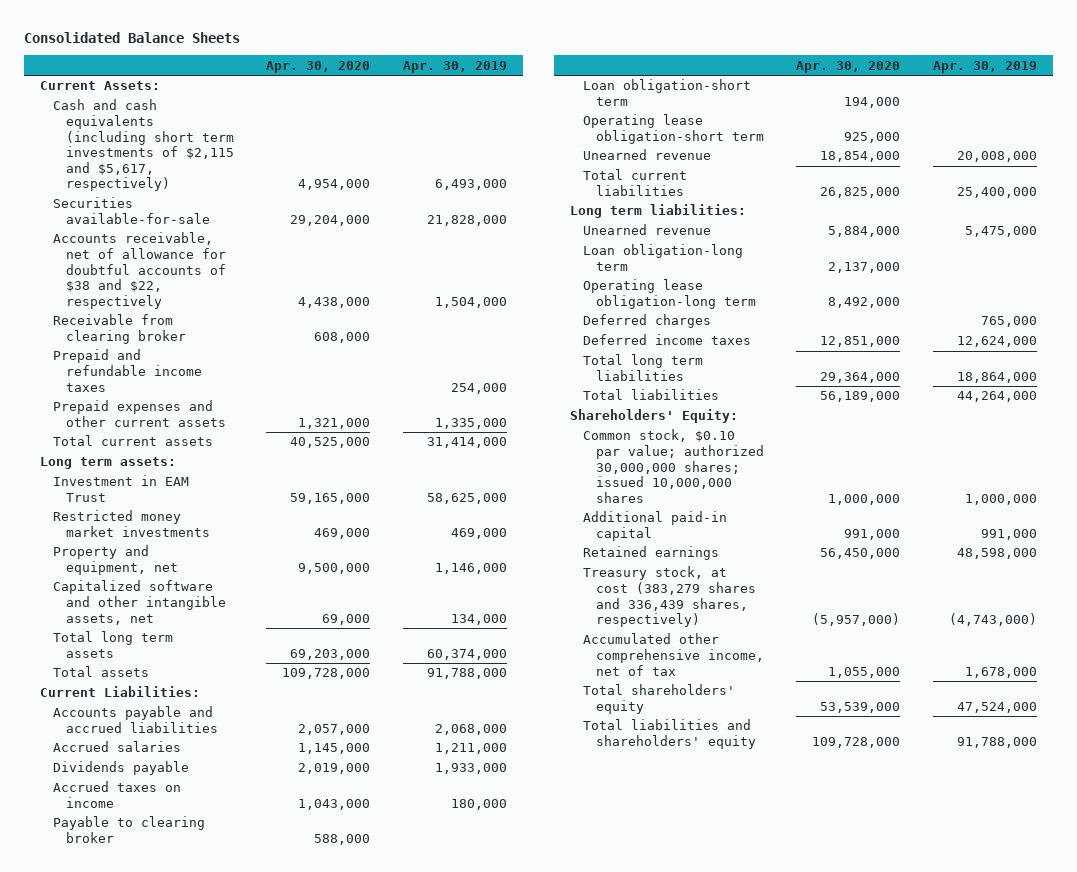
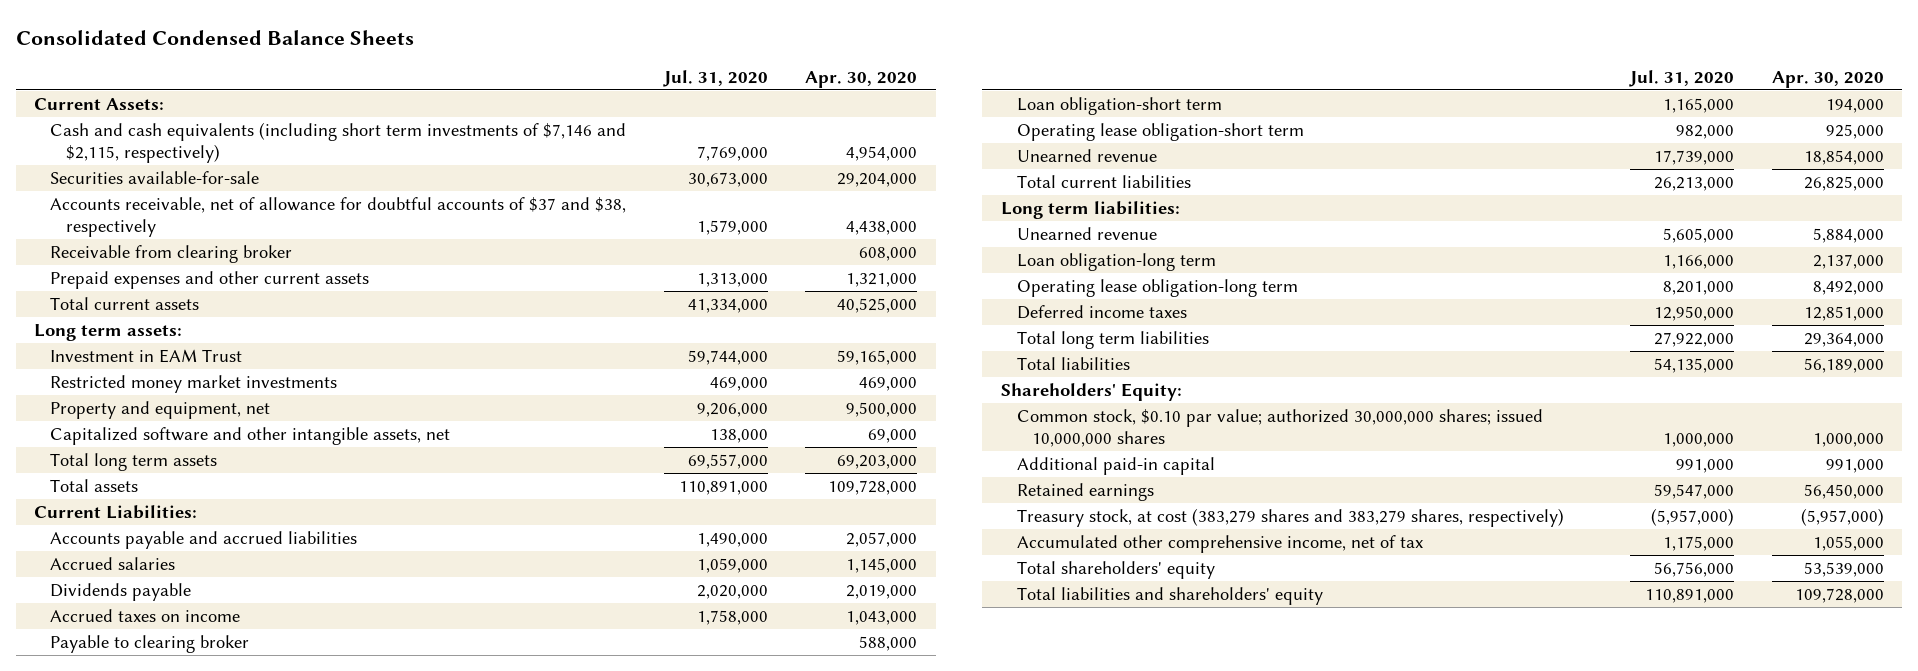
- Consolidated Balance Sheets
+ Consolidated Condensed Balance Sheets
- | Apr. 30, 2020 | Apr. 30, 2019
+ | Jul. 31, 2020 | Apr. 30, 2020
- Cash and cash equivalents (including short term investments of $2,115 and $5,617, respectively) | 4,954,000 | 6,493,000
+ Cash and cash equivalents (including short term investments of $7,146 and $2,115, respectively) | 7,769,000 | 4,954,000
- Accounts receivable, net of allowance for doubtful accounts of $38 and $22, respectively | 4,438,000 | 1,504,000
+ Accounts receivable, net of allowance for doubtful accounts of $37 and $38, respectively | 1,579,000 | 4,438,000
- Prepaid and refundable income taxes | | 254,000
- Deferred charges | | 765,000
- Treasury stock, at cost (383,279 shares and 336,439 shares, respectively) | (5,957,000) | (4,743,000)
+ Treasury stock, at cost (383,279 shares and 383,279 shares, respectively) | (5,957,000) | (5,957,000)

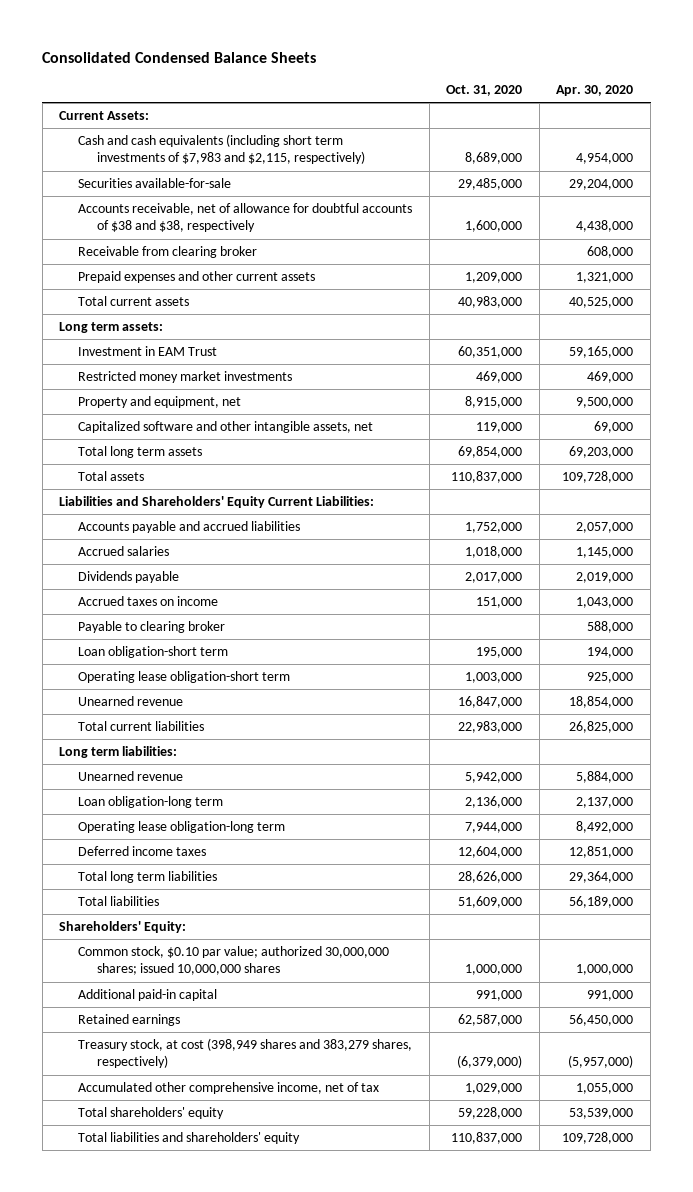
- | Jul. 31, 2020 | Apr. 30, 2020
+ | Oct. 31, 2020 | Apr. 30, 2020
- Cash and cash equivalents (including short term investments of $7,146 and $2,115, respectively) | 7,769,000 | 4,954,000
+ Cash and cash equivalents (including short term investments of $7,983 and $2,115, respectively) | 8,689,000 | 4,954,000
- Accounts receivable, net of allowance for doubtful accounts of $37 and $38, respectively | 1,579,000 | 4,438,000
+ Accounts receivable, net of allowance for doubtful accounts of $38 and $38, respectively | 1,600,000 | 4,438,000
- Current Liabilities:
+ Liabilities and Shareholders' Equity Current Liabilities:
- Treasury stock, at cost (383,279 shares and 383,279 shares, respectively) | (5,957,000) | (5,957,000)
+ Treasury stock, at cost (398,949 shares and 383,279 shares, respectively) | (6,379,000) | (5,957,000)

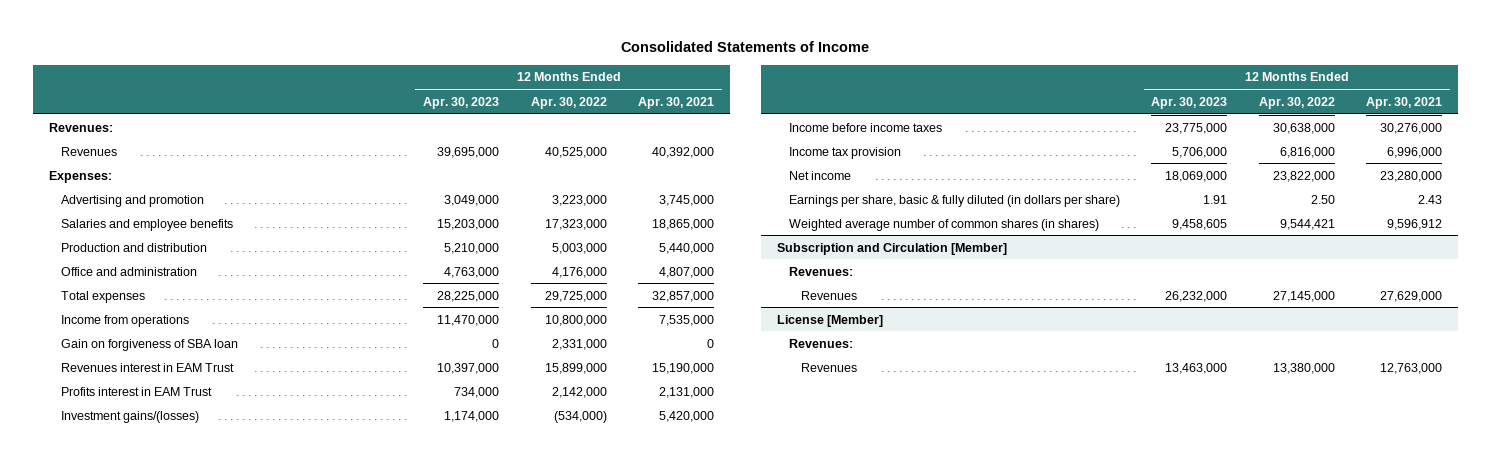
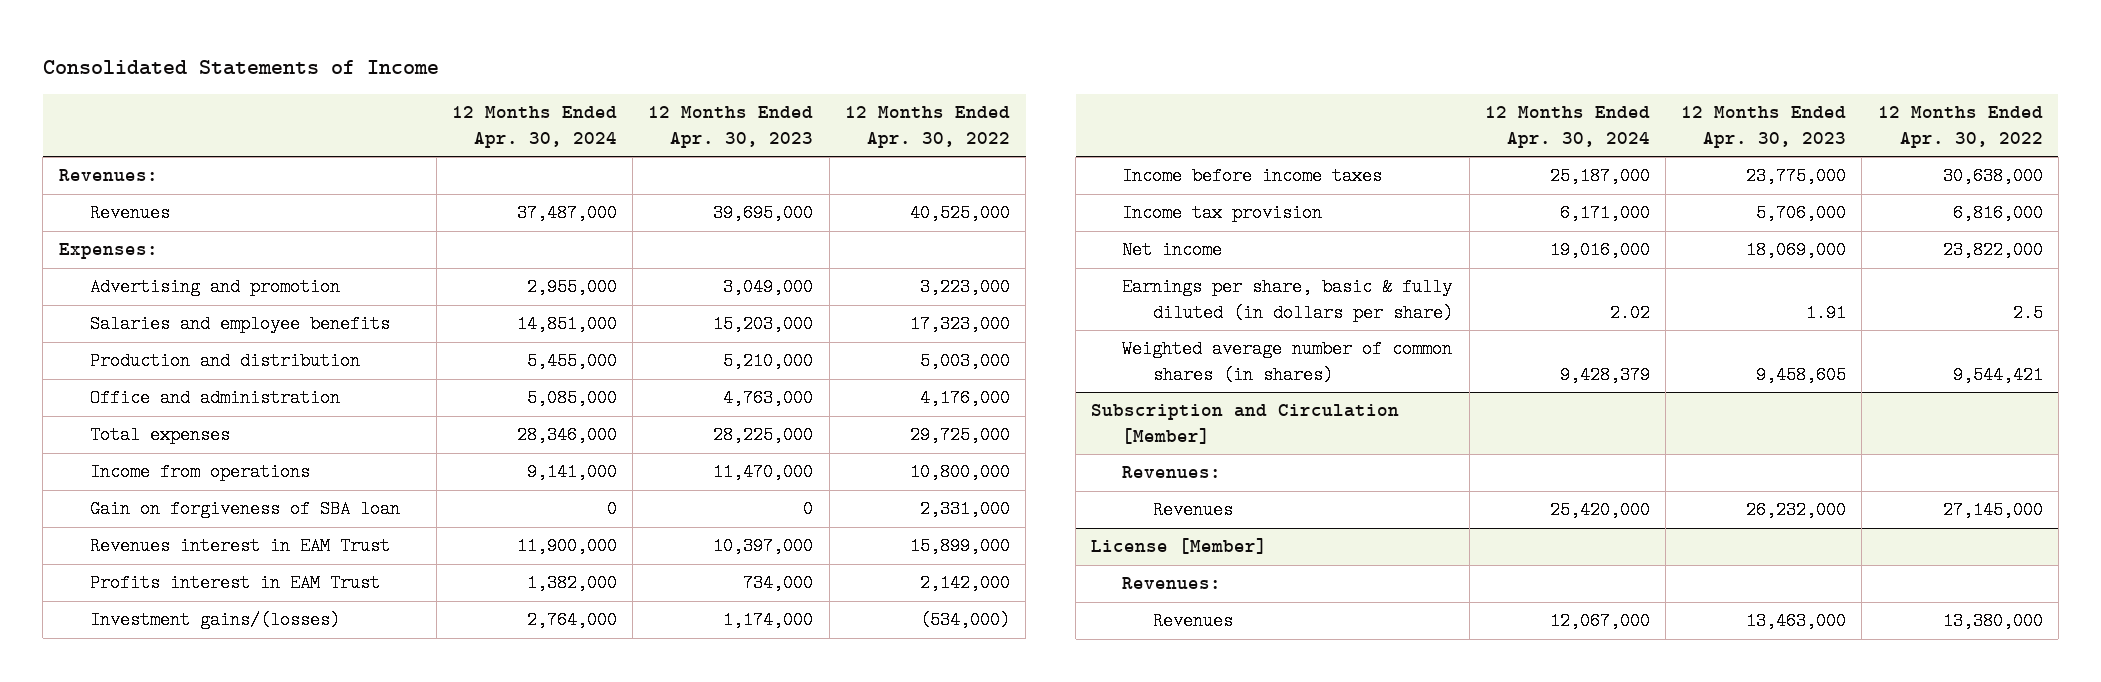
- | 12 Months Ended Apr. 30, 2023 | 12 Months Ended Apr. 30, 2022 | 12 Months Ended Apr. 30, 2021
+ | 12 Months Ended Apr. 30, 2024 | 12 Months Ended Apr. 30, 2023 | 12 Months Ended Apr. 30, 2022
- Earnings per share, basic & fully diluted (in dollars per share) | 1.91 | 2.50 | 2.43
+ Earnings per share, basic & fully diluted (in dollars per share) | 2.02 | 1.91 | 2.5

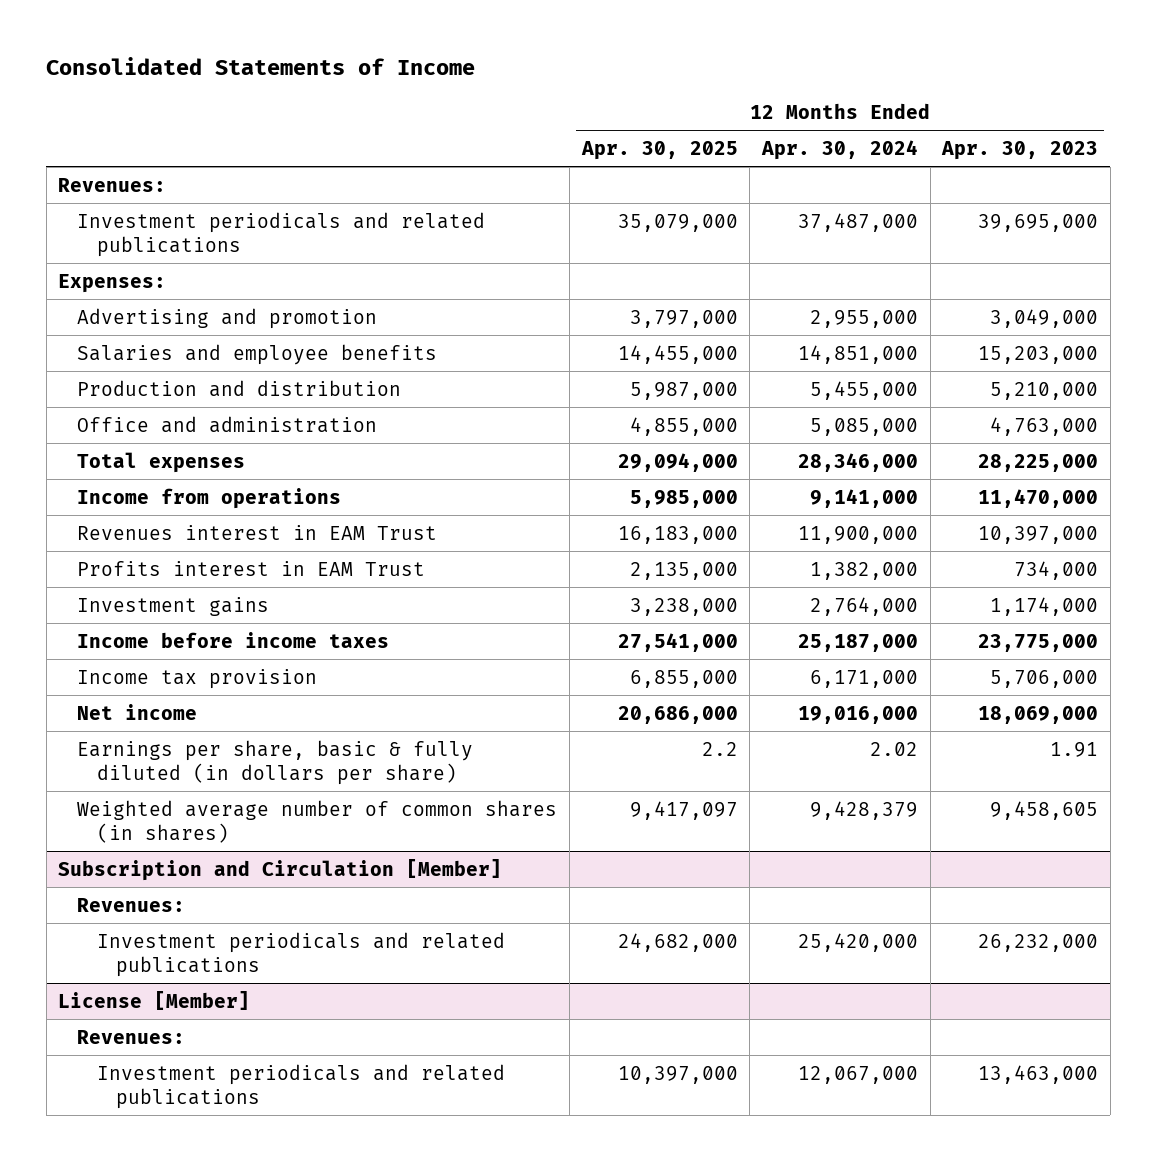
- | 12 Months Ended Apr. 30, 2024 | 12 Months Ended Apr. 30, 2023 | 12 Months Ended Apr. 30, 2022
+ | 12 Months Ended Apr. 30, 2025 | 12 Months Ended Apr. 30, 2024 | 12 Months Ended Apr. 30, 2023
- Revenues | 37,487,000 | 39,695,000 | 40,525,000
+ Investment periodicals and related publications | 35,079,000 | 37,487,000 | 39,695,000
- Gain on forgiveness of SBA loan | 0 | 0 | 2,331,000
- Investment gains/(losses) | 2,764,000 | 1,174,000 | (534,000)
+ Investment gains | 3,238,000 | 2,764,000 | 1,174,000
@ Subscription and Circulation [Member]
- Revenues | 25,420,000 | 26,232,000 | 27,145,000
+ Investment periodicals and related publications | 24,682,000 | 25,420,000 | 26,232,000
@ License [Member]
- Revenues | 12,067,000 | 13,463,000 | 13,380,000
+ Investment periodicals and related publications | 10,397,000 | 12,067,000 | 13,463,000

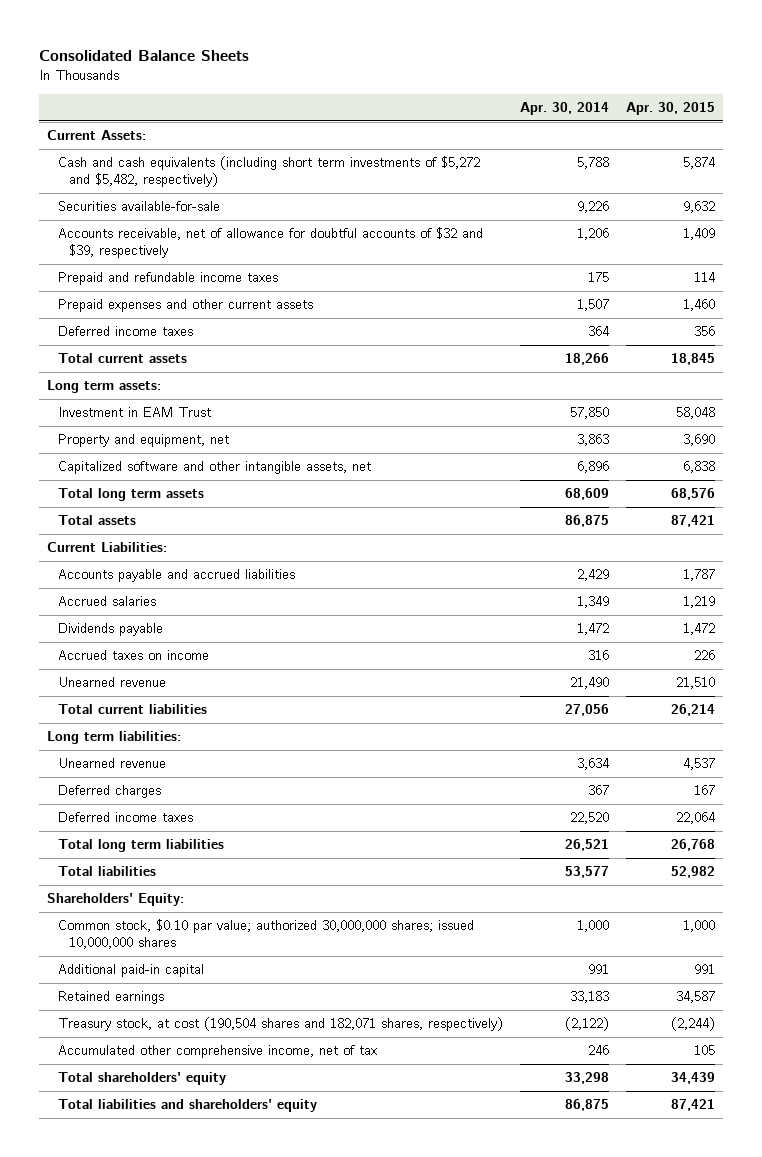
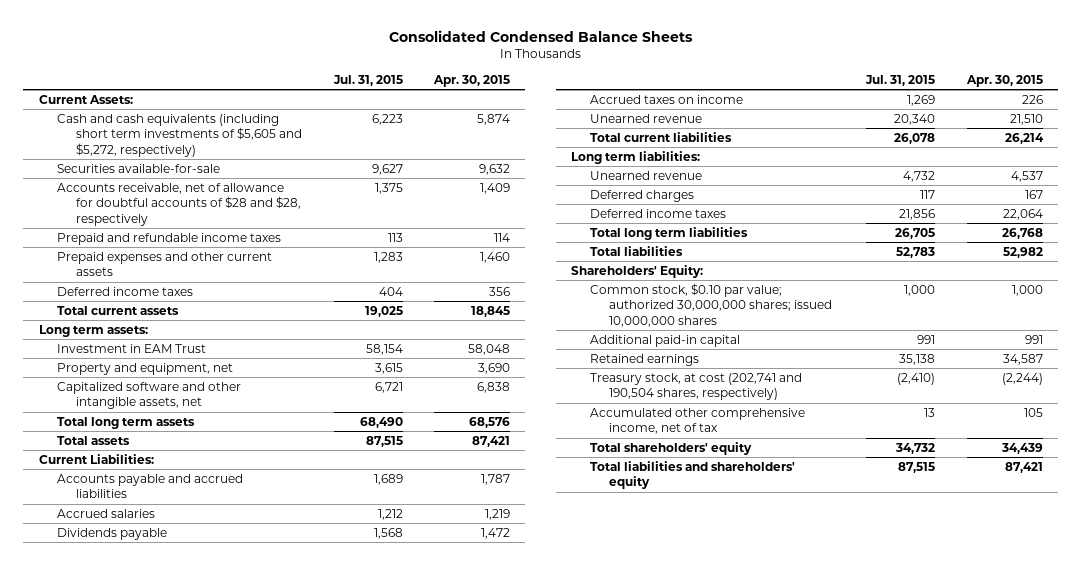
- Consolidated Balance Sheets
+ Consolidated Condensed Balance Sheets
- | Apr. 30, 2014 | Apr. 30, 2015
+ | Jul. 31, 2015 | Apr. 30, 2015
- Cash and cash equivalents (including short term investments of $5,272 and $5,482, respectively) | 5,788 | 5,874
+ Cash and cash equivalents (including short term investments of $5,605 and $5,272, respectively) | 6,223 | 5,874
- Accounts receivable, net of allowance for doubtful accounts of $32 and $39, respectively | 1,206 | 1,409
+ Accounts receivable, net of allowance for doubtful accounts of $28 and $28, respectively | 1,375 | 1,409
- Treasury stock, at cost (190,504 shares and 182,071 shares, respectively) | (2,122) | (2,244)
+ Treasury stock, at cost (202,741 and 190,504 shares, respectively) | (2,410) | (2,244)

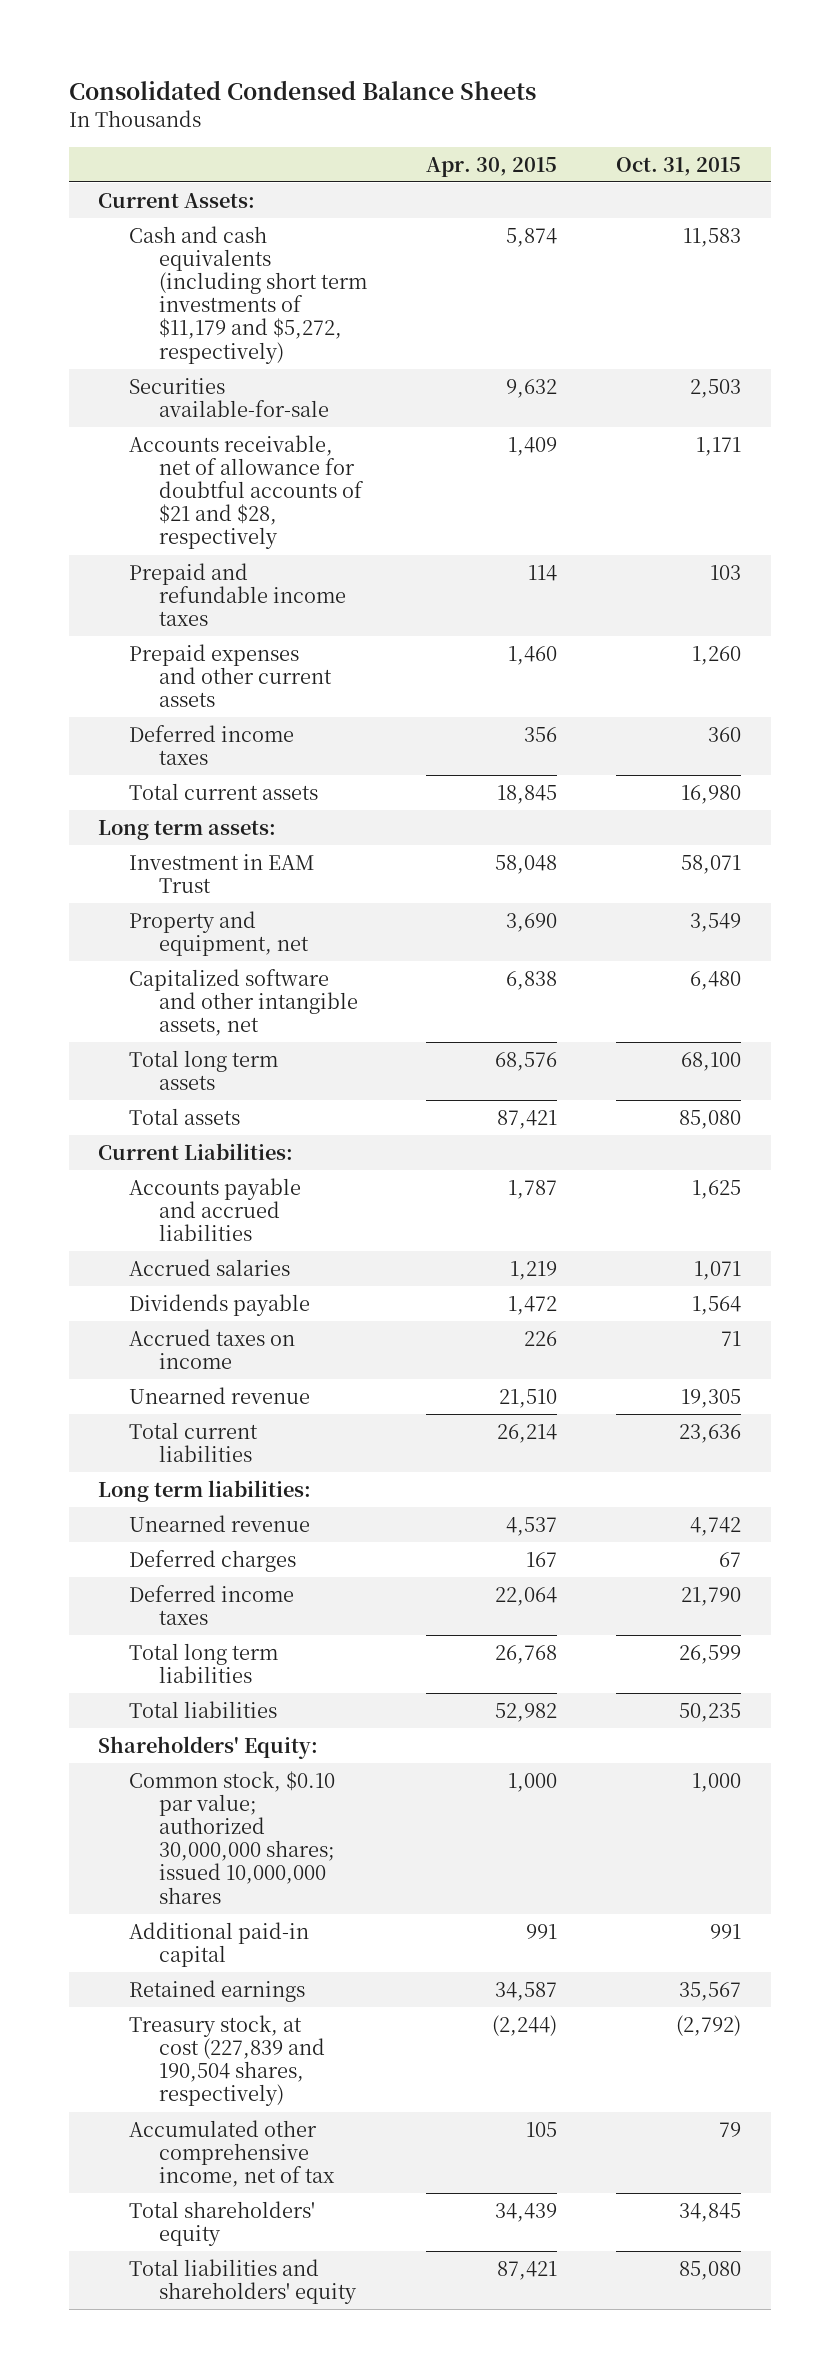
- | Jul. 31, 2015 | Apr. 30, 2015
+ | Apr. 30, 2015 | Oct. 31, 2015
- Cash and cash equivalents (including short term investments of $5,605 and $5,272, respectively) | 6,223 | 5,874
+ Cash and cash equivalents (including short term investments of $11,179 and $5,272, respectively) | 5,874 | 11,583
- Accounts receivable, net of allowance for doubtful accounts of $28 and $28, respectively | 1,375 | 1,409
+ Accounts receivable, net of allowance for doubtful accounts of $21 and $28, respectively | 1,409 | 1,171
- Treasury stock, at cost (202,741 and 190,504 shares, respectively) | (2,410) | (2,244)
+ Treasury stock, at cost (227,839 and 190,504 shares, respectively) | (2,244) | (2,792)

